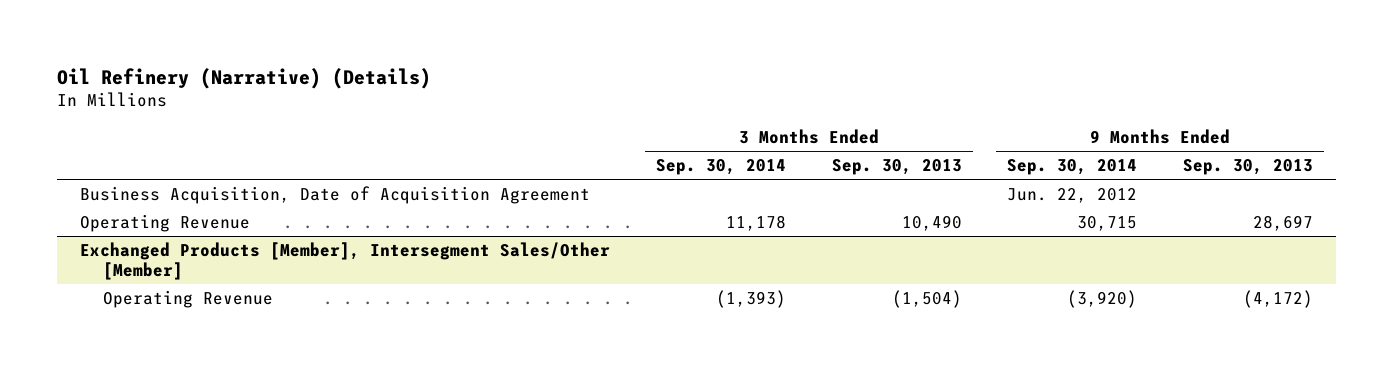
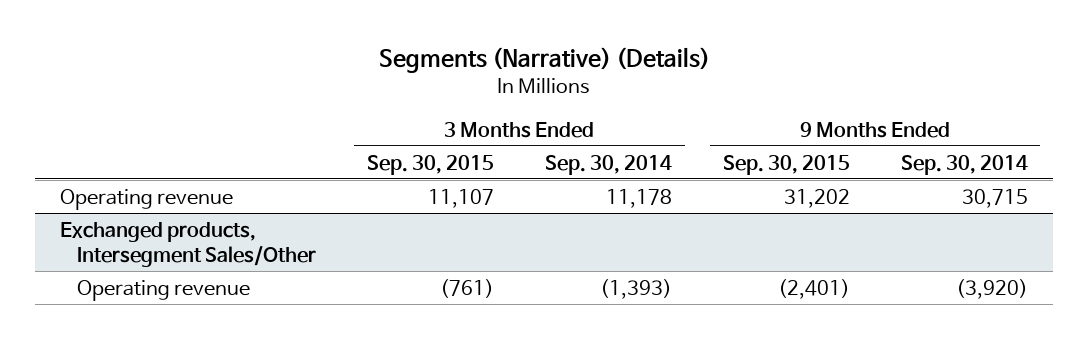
- Oil Refinery (Narrative) (Details)
+ Segments (Narrative) (Details)
- | 3 Months Ended Sep. 30, 2014 | 3 Months Ended Sep. 30, 2013 | 9 Months Ended Sep. 30, 2014 | 9 Months Ended Sep. 30, 2013
+ | 3 Months Ended Sep. 30, 2015 | 3 Months Ended Sep. 30, 2014 | 9 Months Ended Sep. 30, 2015 | 9 Months Ended Sep. 30, 2014
- Business Acquisition, Date of Acquisition Agreement | | | Jun. 22, 2012 |
- Operating Revenue | 11,178 | 10,490 | 30,715 | 28,697
- Exchanged Products [Member], Intersegment Sales/Other [Member]
- Operating Revenue | (1,393) | (1,504) | (3,920) | (4,172)
+ Operating revenue | 11,107 | 11,178 | 31,202 | 30,715
+ Exchanged products, Intersegment Sales/Other
+ Operating revenue | (761) | (1,393) | (2,401) | (3,920)

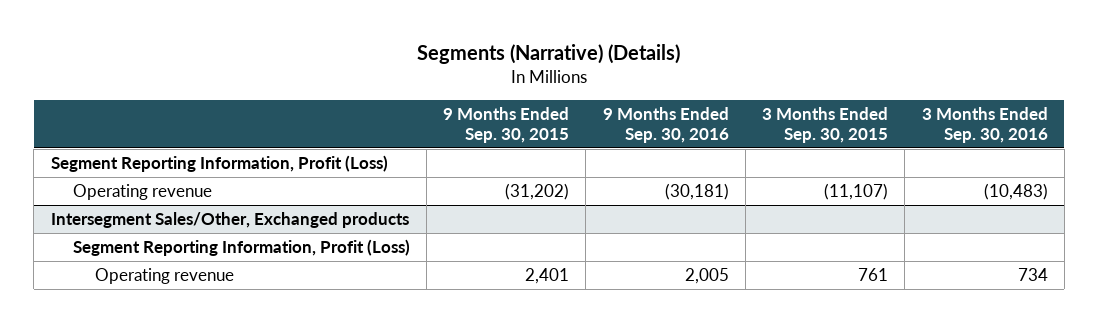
- | 3 Months Ended Sep. 30, 2015 | 3 Months Ended Sep. 30, 2014 | 9 Months Ended Sep. 30, 2015 | 9 Months Ended Sep. 30, 2014
+ | 9 Months Ended Sep. 30, 2015 | 9 Months Ended Sep. 30, 2016 | 3 Months Ended Sep. 30, 2015 | 3 Months Ended Sep. 30, 2016
- Operating revenue | 11,107 | 11,178 | 31,202 | 30,715
- Exchanged products, Intersegment Sales/Other
- Operating revenue | (761) | (1,393) | (2,401) | (3,920)
+ Segment Reporting Information, Profit (Loss)
+ Operating revenue | (31,202) | (30,181) | (11,107) | (10,483)
+ Intersegment Sales/Other, Exchanged products
+ Segment Reporting Information, Profit (Loss)
+ Operating revenue | 2,401 | 2,005 | 761 | 734

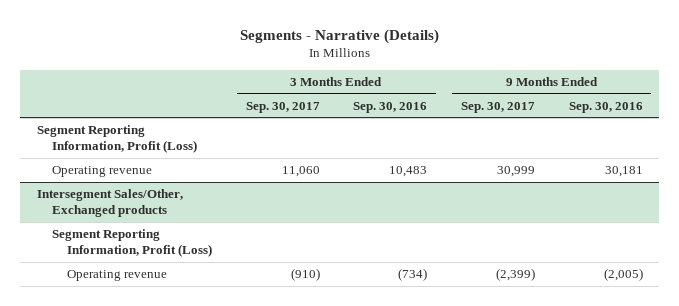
- Segments (Narrative) (Details)
+ Segments - Narrative (Details)
- | 9 Months Ended Sep. 30, 2015 | 9 Months Ended Sep. 30, 2016 | 3 Months Ended Sep. 30, 2015 | 3 Months Ended Sep. 30, 2016
+ | 3 Months Ended Sep. 30, 2017 | 3 Months Ended Sep. 30, 2016 | 9 Months Ended Sep. 30, 2017 | 9 Months Ended Sep. 30, 2016
- Operating revenue | (31,202) | (30,181) | (11,107) | (10,483)
+ Operating revenue | 11,060 | 10,483 | 30,999 | 30,181
@ Intersegment Sales/Other, Exchanged products
- Operating revenue | 2,401 | 2,005 | 761 | 734
+ Operating revenue | (910) | (734) | (2,399) | (2,005)

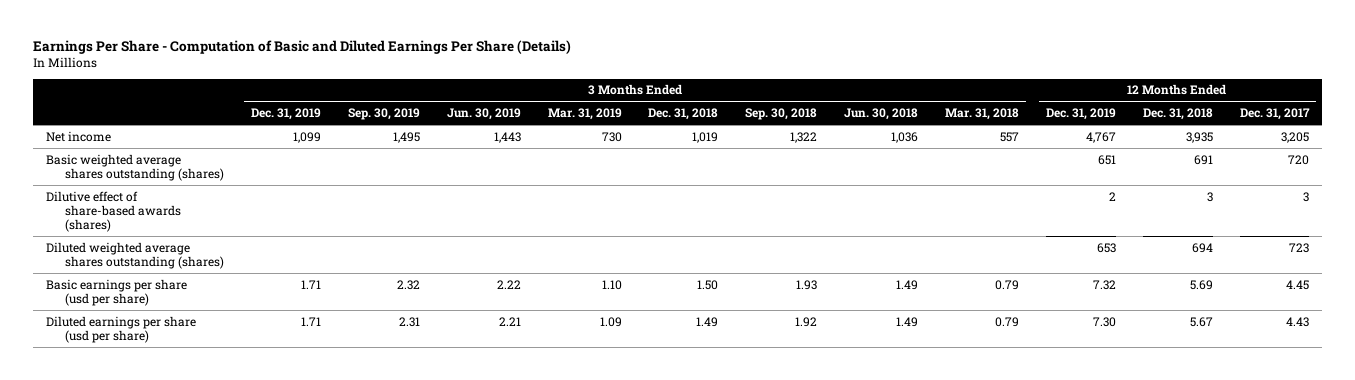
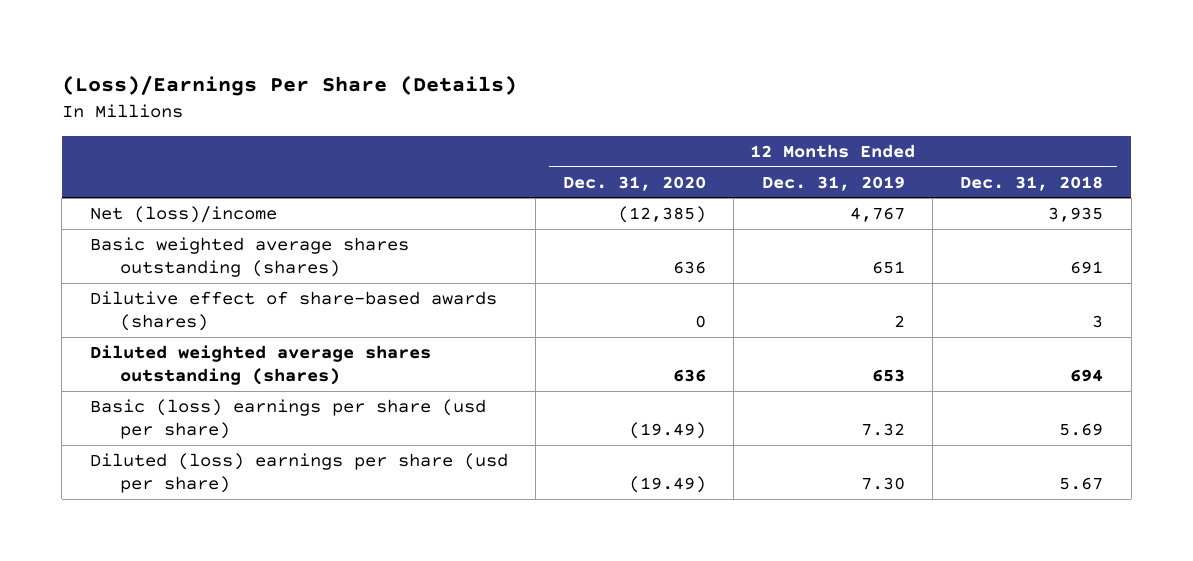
- Earnings Per Share - Computation of Basic and Diluted Earnings Per Share (Details)
+ (Loss)/Earnings Per Share (Details)
- | 3 Months Ended Dec. 31, 2019 | 3 Months Ended Sep. 30, 2019 | 3 Months Ended Jun. 30, 2019 | 3 Months Ended Mar. 31, 2019 | 3 Months Ended Dec. 31, 2018 | 3 Months Ended Sep. 30, 2018 | 3 Months Ended Jun. 30, 2018 | 3 Months Ended Mar. 31, 2018 | 12 Months Ended Dec. 31, 2019 | 12 Months Ended Dec. 31, 2018 | 12 Months Ended Dec. 31, 2017
+ | 12 Months Ended Dec. 31, 2020 | 12 Months Ended Dec. 31, 2019 | 12 Months Ended Dec. 31, 2018
- Net income | 1,099 | 1,495 | 1,443 | 730 | 1,019 | 1,322 | 1,036 | 557 | 4,767 | 3,935 | 3,205
+ Net (loss)/income | (12,385) | 4,767 | 3,935
- Basic earnings per share (usd per share) | 1.71 | 2.32 | 2.22 | 1.10 | 1.50 | 1.93 | 1.49 | 0.79 | 7.32 | 5.69 | 4.45
- Diluted earnings per share (usd per share) | 1.71 | 2.31 | 2.21 | 1.09 | 1.49 | 1.92 | 1.49 | 0.79 | 7.30 | 5.67 | 4.43
+ Basic (loss) earnings per share (usd per share) | (19.49) | 7.32 | 5.69
+ Diluted (loss) earnings per share (usd per share) | (19.49) | 7.30 | 5.67

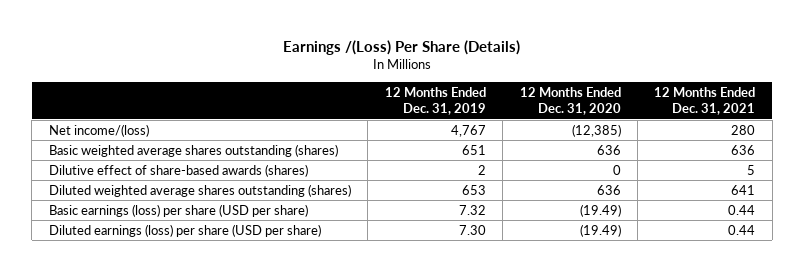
- (Loss)/Earnings Per Share (Details)
+ Earnings /(Loss) Per Share (Details)
- | 12 Months Ended Dec. 31, 2020 | 12 Months Ended Dec. 31, 2019 | 12 Months Ended Dec. 31, 2018
+ | 12 Months Ended Dec. 31, 2019 | 12 Months Ended Dec. 31, 2020 | 12 Months Ended Dec. 31, 2021
- Net (loss)/income | (12,385) | 4,767 | 3,935
+ Net income/(loss) | 4,767 | (12,385) | 280
- Basic (loss) earnings per share (usd per share) | (19.49) | 7.32 | 5.69
- Diluted (loss) earnings per share (usd per share) | (19.49) | 7.30 | 5.67
+ Basic earnings (loss) per share (USD per share) | 7.32 | (19.49) | 0.44
+ Diluted earnings (loss) per share (USD per share) | 7.30 | (19.49) | 0.44

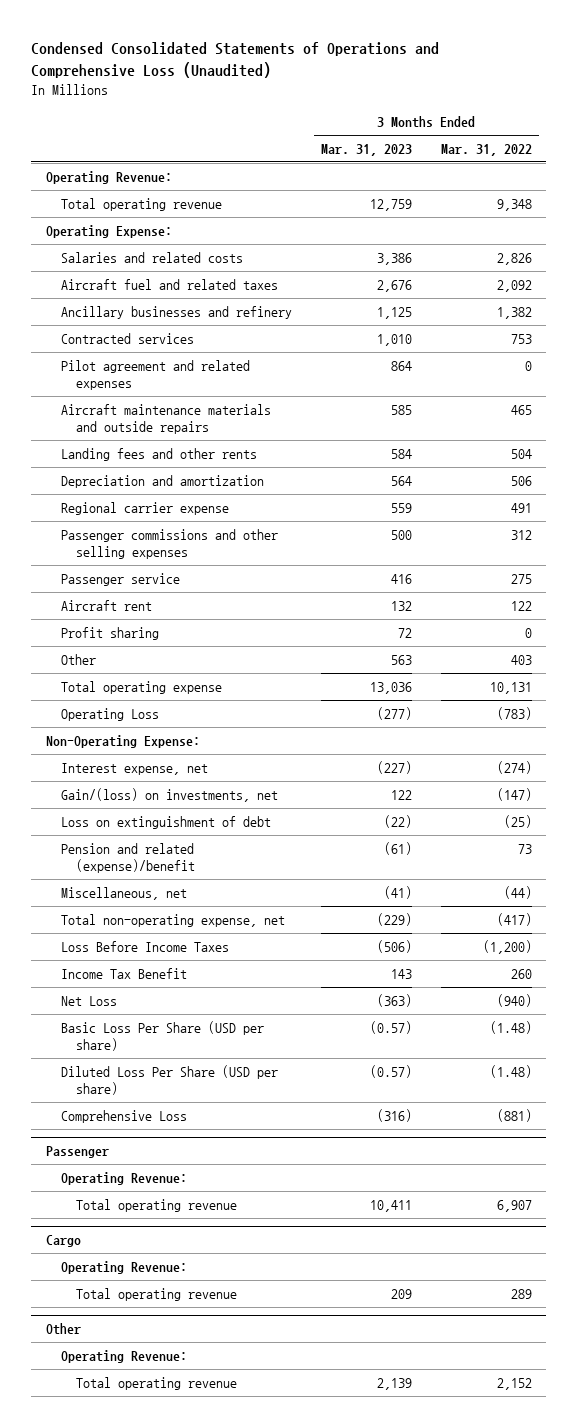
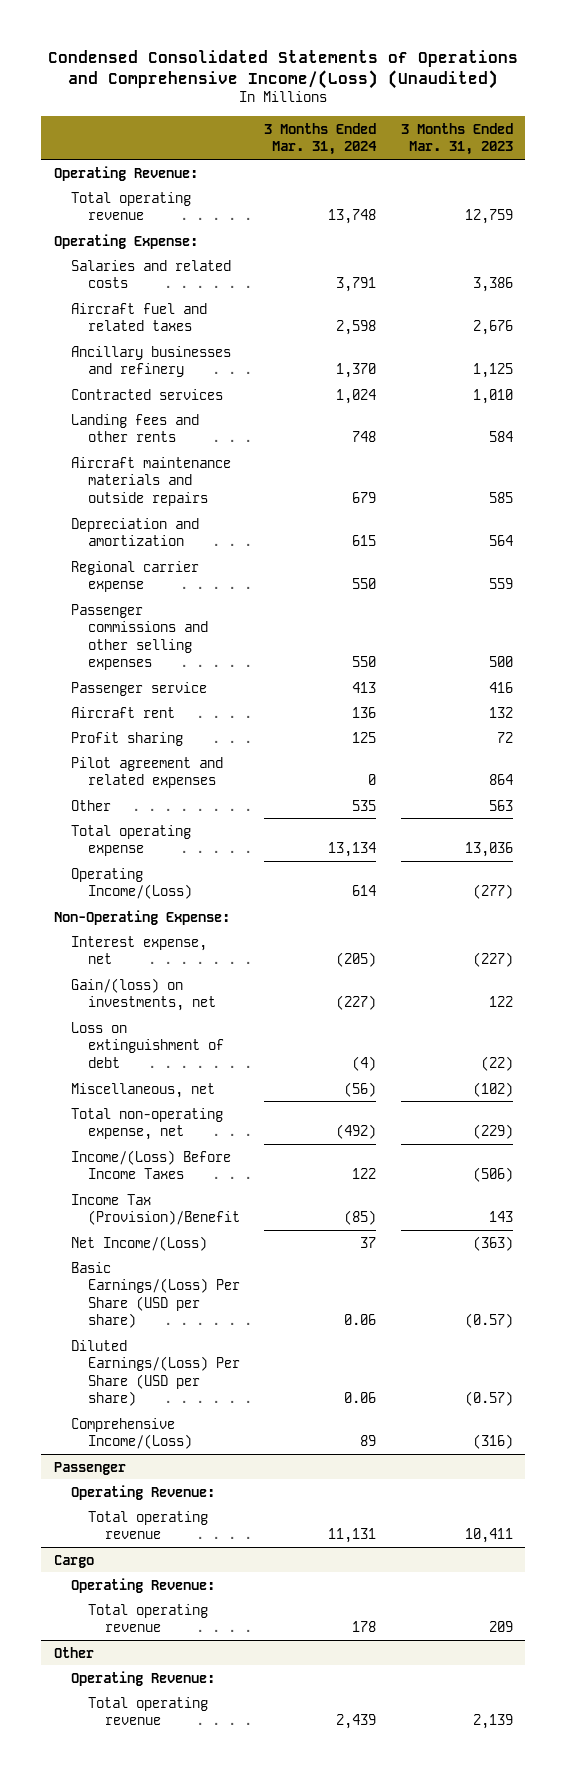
- Condensed Consolidated Statements of Operations and Comprehensive Loss (Unaudited)
+ Condensed Consolidated Statements of Operations and Comprehensive Income/(Loss) (Unaudited)
- | 3 Months Ended Mar. 31, 2023 | 3 Months Ended Mar. 31, 2022
+ | 3 Months Ended Mar. 31, 2024 | 3 Months Ended Mar. 31, 2023
moved down: Aircraft maintenance materials and outside repairs | 679 | 585
moved down: Pilot agreement and related expenses | 0 | 864
- Operating Loss | (277) | (783)
+ Operating Income/(Loss) | 614 | (277)
- Pension and related (expense)/benefit | (61) | 73
- Miscellaneous, net | (41) | (44)
+ Miscellaneous, net | (56) | (102)
- Loss Before Income Taxes | (506) | (1,200)
- Income Tax Benefit | 143 | 260
- Net Loss | (363) | (940)
- Basic Loss Per Share (USD per share) | (0.57) | (1.48)
- Diluted Loss Per Share (USD per share) | (0.57) | (1.48)
- Comprehensive Loss | (316) | (881)
+ Income/(Loss) Before Income Taxes | 122 | (506)
+ Income Tax (Provision)/Benefit | (85) | 143
+ Net Income/(Loss) | 37 | (363)
+ Basic Earnings/(Loss) Per Share (USD per share) | 0.06 | (0.57)
+ Diluted Earnings/(Loss) Per Share (USD per share) | 0.06 | (0.57)
+ Comprehensive Income/(Loss) | 89 | (316)

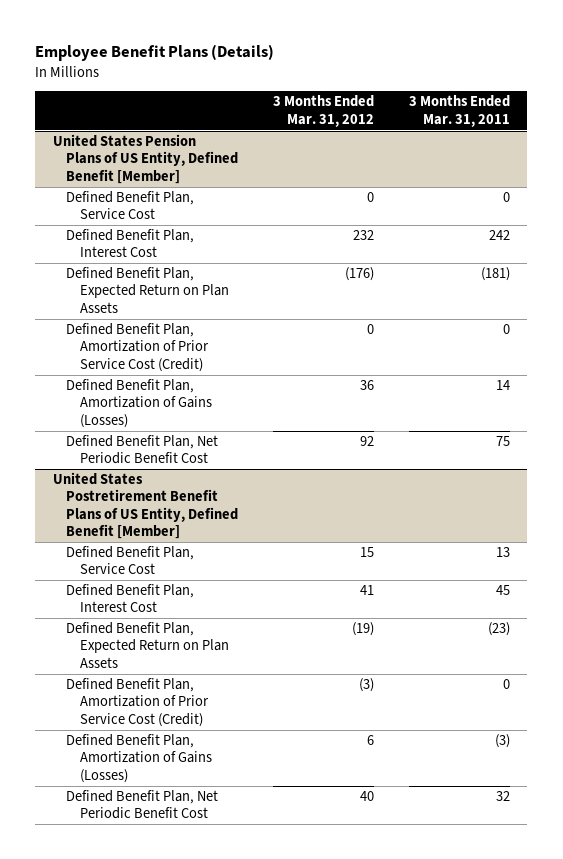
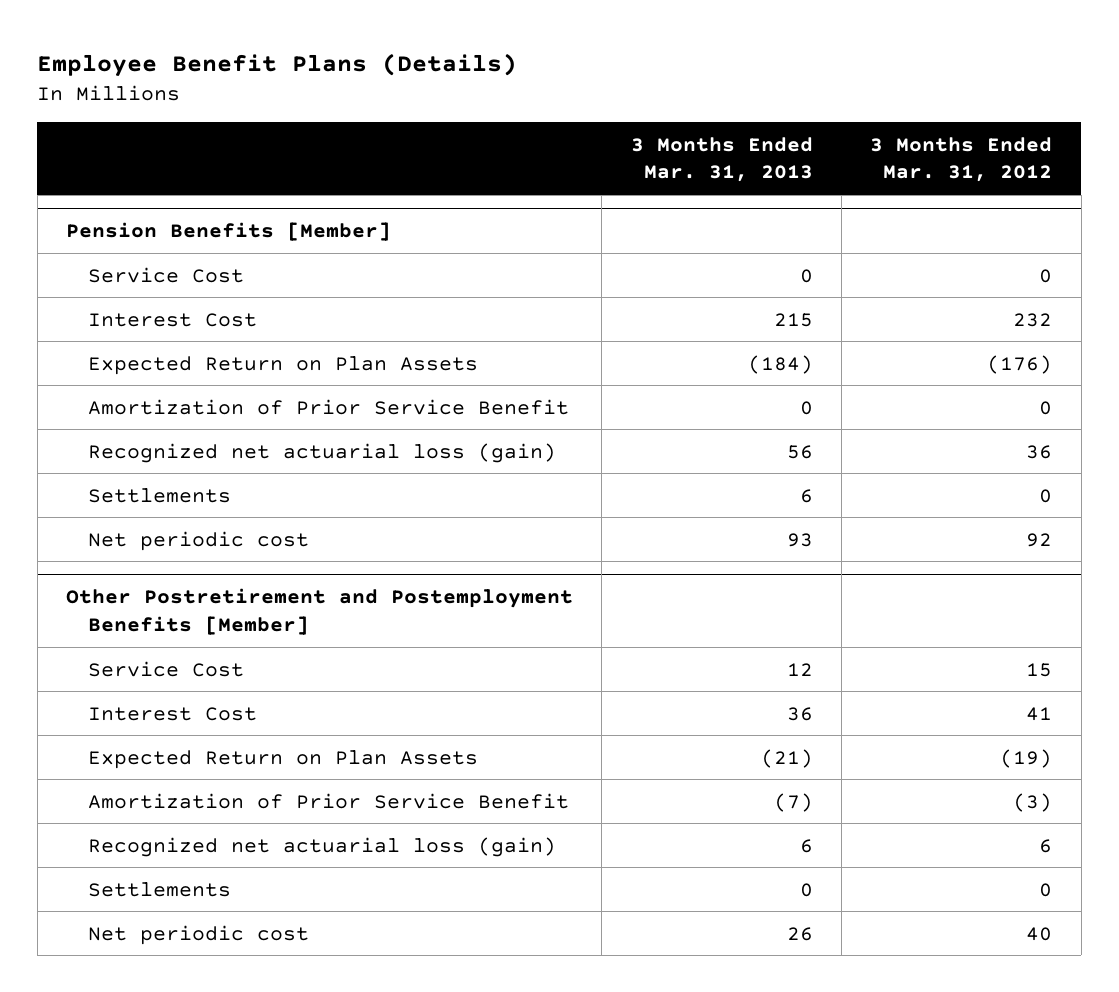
- | 3 Months Ended Mar. 31, 2012 | 3 Months Ended Mar. 31, 2011
+ | 3 Months Ended Mar. 31, 2013 | 3 Months Ended Mar. 31, 2012
- United States Pension Plans of US Entity, Defined Benefit [Member]
- Defined Benefit Plan, Service Cost | 0 | 0
- Defined Benefit Plan, Interest Cost | 232 | 242
- Defined Benefit Plan, Expected Return on Plan Assets | (176) | (181)
- Defined Benefit Plan, Amortization of Prior Service Cost (Credit) | 0 | 0
- Defined Benefit Plan, Amortization of Gains (Losses) | 36 | 14
- Defined Benefit Plan, Net Periodic Benefit Cost | 92 | 75
- United States Postretirement Benefit Plans of US Entity, Defined Benefit [Member]
- Defined Benefit Plan, Service Cost | 15 | 13
- Defined Benefit Plan, Interest Cost | 41 | 45
- Defined Benefit Plan, Expected Return on Plan Assets | (19) | (23)
- Defined Benefit Plan, Amortization of Prior Service Cost (Credit) | (3) | 0
- Defined Benefit Plan, Amortization of Gains (Losses) | 6 | (3)
- Defined Benefit Plan, Net Periodic Benefit Cost | 40 | 32
+ Pension Benefits [Member]
+ Service Cost | 0 | 0
+ Interest Cost | 215 | 232
+ Expected Return on Plan Assets | (184) | (176)
+ Amortization of Prior Service Benefit | 0 | 0
+ Recognized net actuarial loss (gain) | 56 | 36
+ Settlements | 6 | 0
+ Net periodic cost | 93 | 92
+ Other Postretirement and Postemployment Benefits [Member]
+ Service Cost | 12 | 15
+ Interest Cost | 36 | 41
+ Expected Return on Plan Assets | (21) | (19)
+ Amortization of Prior Service Benefit | (7) | (3)
+ Recognized net actuarial loss (gain) | 6 | 6
+ Settlements | 0 | 0
+ Net periodic cost | 26 | 40

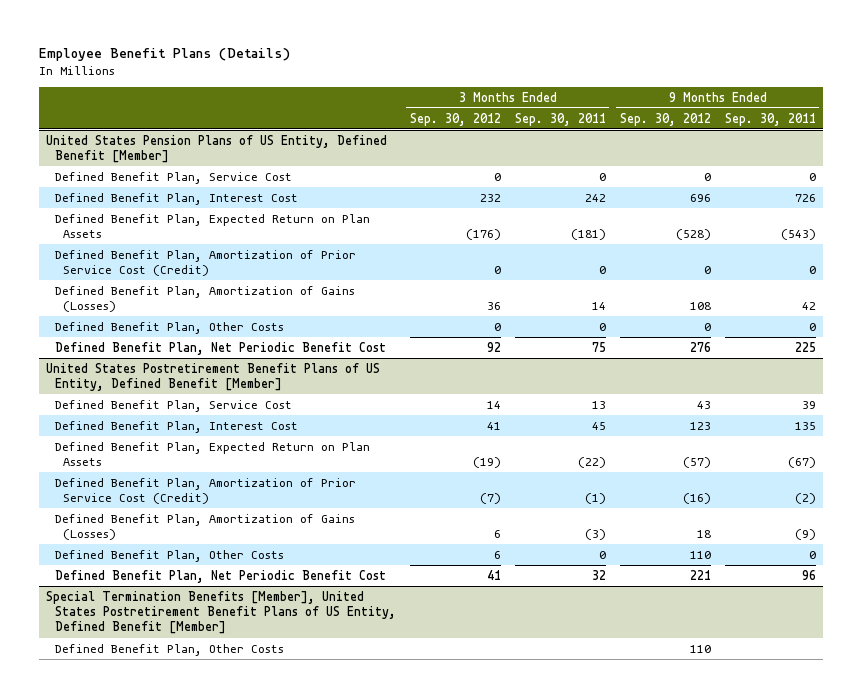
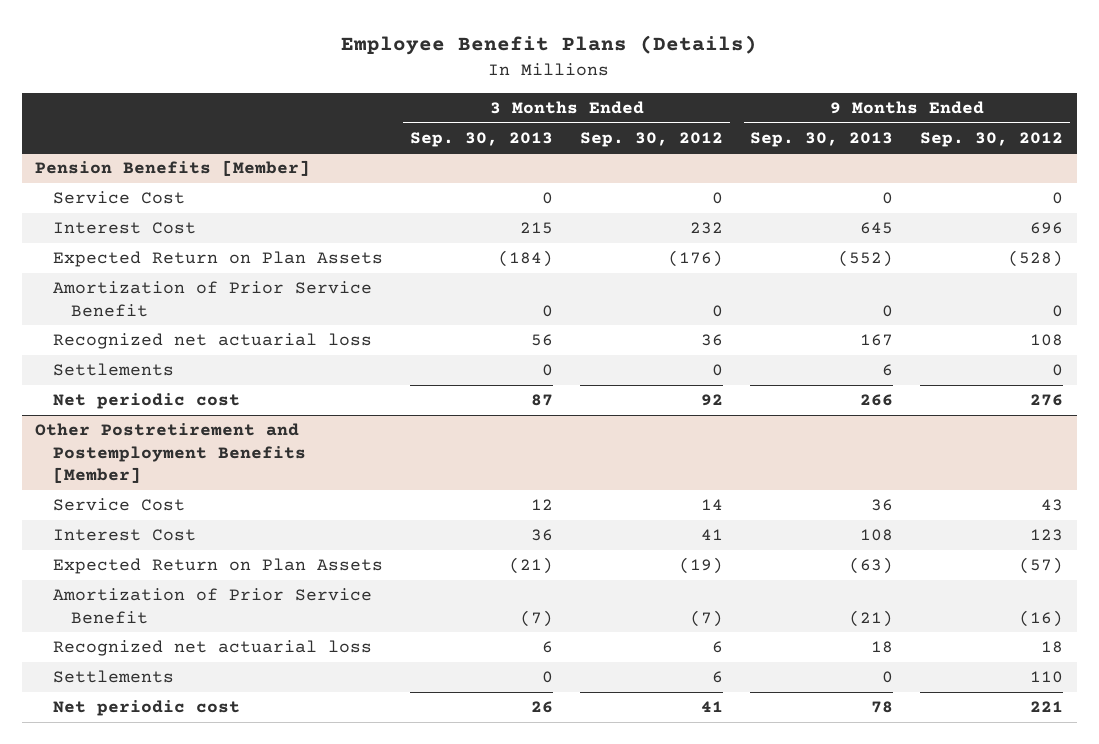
- | 3 Months Ended Sep. 30, 2012 | 3 Months Ended Sep. 30, 2011 | 9 Months Ended Sep. 30, 2012 | 9 Months Ended Sep. 30, 2011
+ | 3 Months Ended Sep. 30, 2013 | 3 Months Ended Sep. 30, 2012 | 9 Months Ended Sep. 30, 2013 | 9 Months Ended Sep. 30, 2012
- United States Pension Plans of US Entity, Defined Benefit [Member]
- Defined Benefit Plan, Service Cost | 0 | 0 | 0 | 0
- Defined Benefit Plan, Interest Cost | 232 | 242 | 696 | 726
- Defined Benefit Plan, Expected Return on Plan Assets | (176) | (181) | (528) | (543)
- Defined Benefit Plan, Amortization of Prior Service Cost (Credit) | 0 | 0 | 0 | 0
- Defined Benefit Plan, Amortization of Gains (Losses) | 36 | 14 | 108 | 42
- Defined Benefit Plan, Other Costs | 0 | 0 | 0 | 0
- Defined Benefit Plan, Net Periodic Benefit Cost | 92 | 75 | 276 | 225
- United States Postretirement Benefit Plans of US Entity, Defined Benefit [Member]
- Defined Benefit Plan, Service Cost | 14 | 13 | 43 | 39
- Defined Benefit Plan, Interest Cost | 41 | 45 | 123 | 135
- Defined Benefit Plan, Expected Return on Plan Assets | (19) | (22) | (57) | (67)
- Defined Benefit Plan, Amortization of Prior Service Cost (Credit) | (7) | (1) | (16) | (2)
- Defined Benefit Plan, Amortization of Gains (Losses) | 6 | (3) | 18 | (9)
- Defined Benefit Plan, Other Costs | 6 | 0 | 110 | 0
- Defined Benefit Plan, Net Periodic Benefit Cost | 41 | 32 | 221 | 96
- Special Termination Benefits [Member], United States Postretirement Benefit Plans of US Entity, Defined Benefit [Member]
- Defined Benefit Plan, Other Costs | | | 110 |
+ Pension Benefits [Member]
+ Service Cost | 0 | 0 | 0 | 0
+ Interest Cost | 215 | 232 | 645 | 696
+ Expected Return on Plan Assets | (184) | (176) | (552) | (528)
+ Amortization of Prior Service Benefit | 0 | 0 | 0 | 0
+ Recognized net actuarial loss | 56 | 36 | 167 | 108
+ Settlements | 0 | 0 | 6 | 0
+ Net periodic cost | 87 | 92 | 266 | 276
+ Other Postretirement and Postemployment Benefits [Member]
+ Service Cost | 12 | 14 | 36 | 43
+ Interest Cost | 36 | 41 | 108 | 123
+ Expected Return on Plan Assets | (21) | (19) | (63) | (57)
+ Amortization of Prior Service Benefit | (7) | (7) | (21) | (16)
+ Recognized net actuarial loss | 6 | 6 | 18 | 18
+ Settlements | 0 | 6 | 0 | 110
+ Net periodic cost | 26 | 41 | 78 | 221

